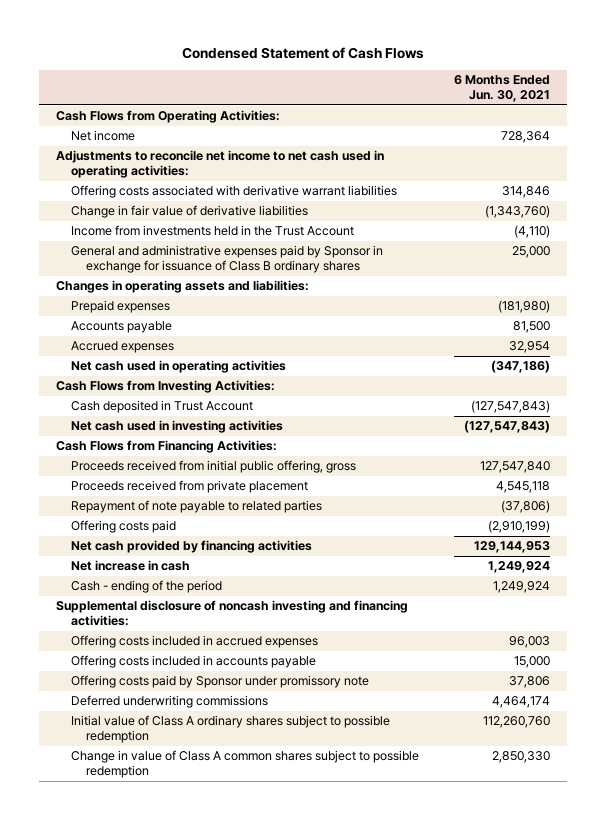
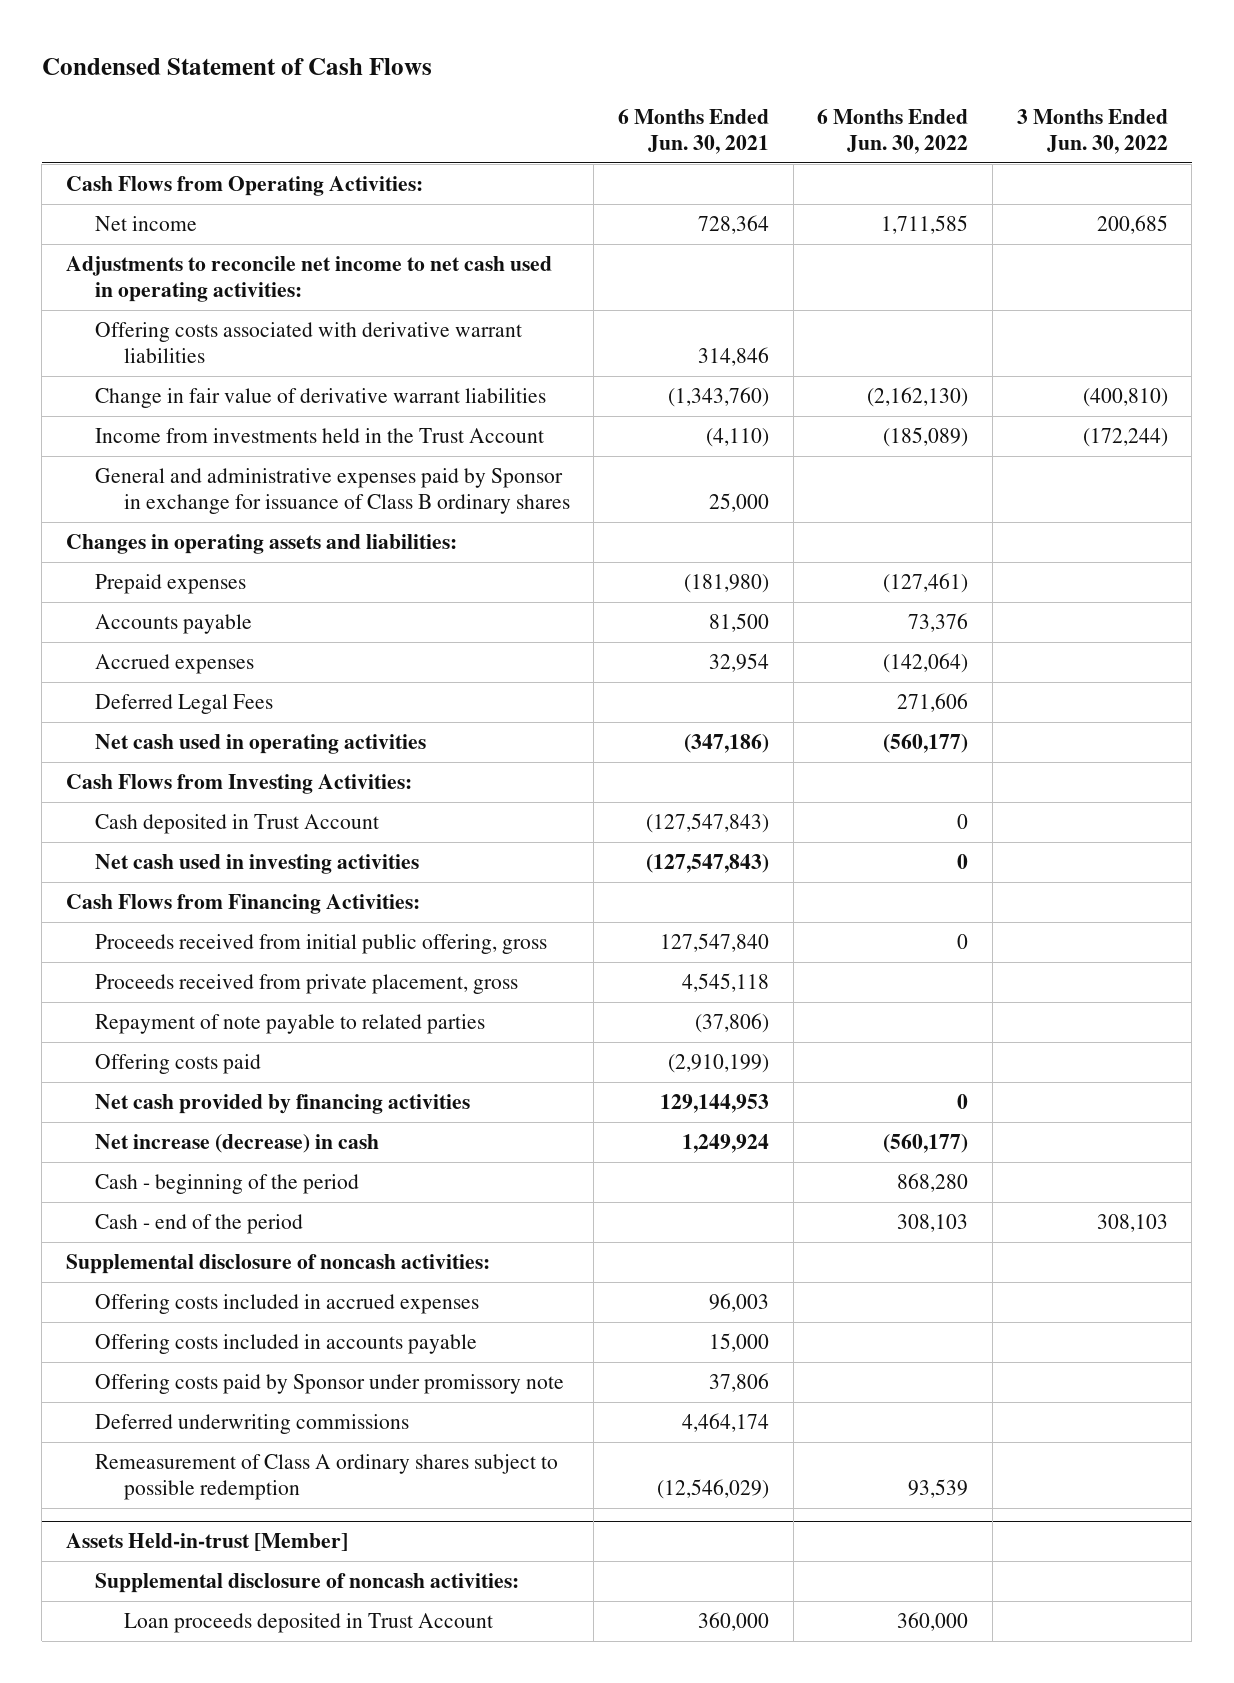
- | 6 Months Ended Jun. 30, 2021
+ | 6 Months Ended Jun. 30, 2021 | 6 Months Ended Jun. 30, 2022 | 3 Months Ended Jun. 30, 2022
- Change in fair value of derivative liabilities | (1,343,760)
+ Change in fair value of derivative warrant liabilities | (1,343,760) | (2,162,130) | (400,810)
+ Deferred Legal Fees | | 271,606 |
- Proceeds received from private placement | 4,545,118
+ Proceeds received from private placement, gross | 4,545,118 | |
- Net increase in cash | 1,249,924
- Cash - ending of the period | 1,249,924
- Supplemental disclosure of noncash investing and financing activities:
+ Net increase (decrease) in cash | 1,249,924 | (560,177) |
+ Cash - beginning of the period | | 868,280 |
+ Cash - end of the period | | 308,103 | 308,103
+ Supplemental disclosure of noncash activities:
- Initial value of Class A ordinary shares subject to possible redemption | 112,260,760
- Change in value of Class A common shares subject to possible redemption | 2,850,330
+ Remeasurement of Class A ordinary shares subject to possible redemption | (12,546,029) | 93,539 |
+ Assets Held-in-trust [Member]
+ Supplemental disclosure of noncash activities:
+ Loan proceeds deposited in Trust Account | 360,000 | 360,000 |

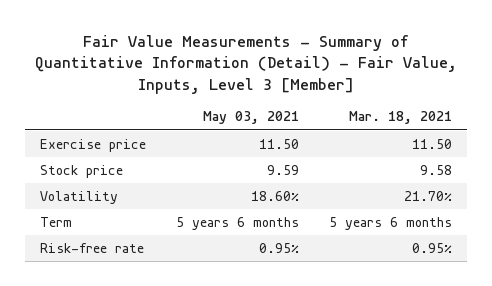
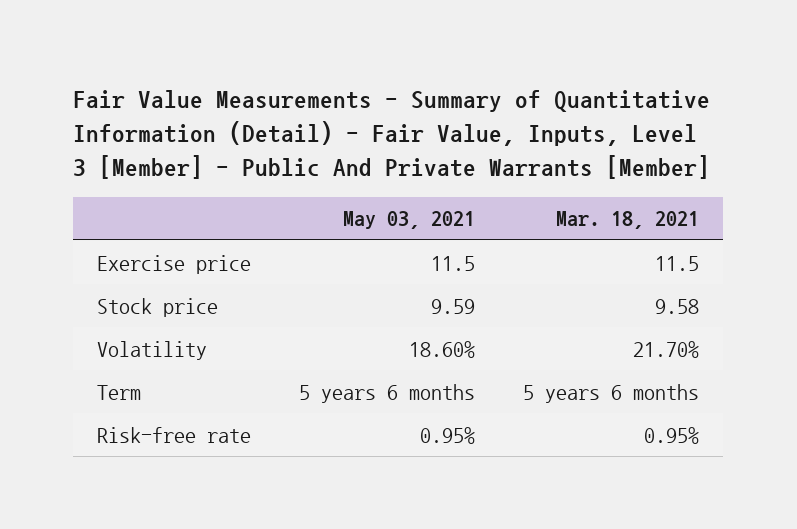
- Fair Value Measurements - Summary of Quantitative Information (Detail) - Fair Value, Inputs, Level 3 [Member]
+ Fair Value Measurements - Summary of Quantitative Information (Detail) - Fair Value, Inputs, Level 3 [Member] - Public And Private Warrants [Member]
- Exercise price | 11.50 | 11.50
+ Exercise price | 11.5 | 11.5

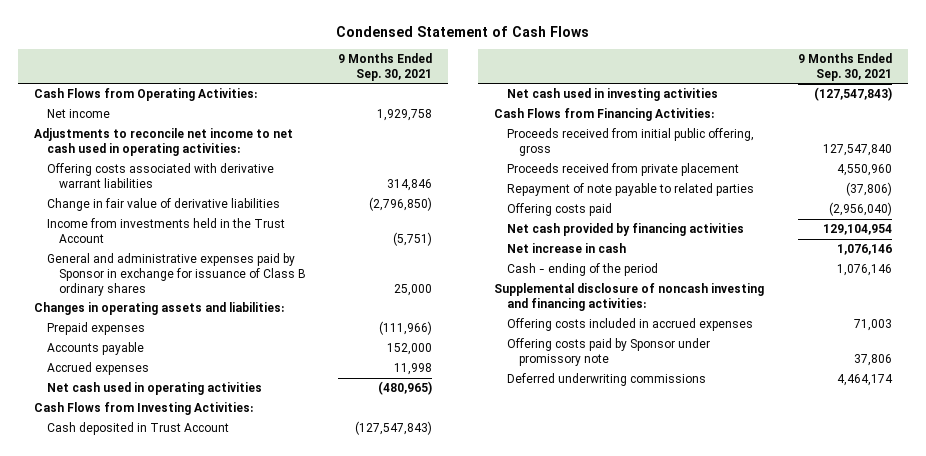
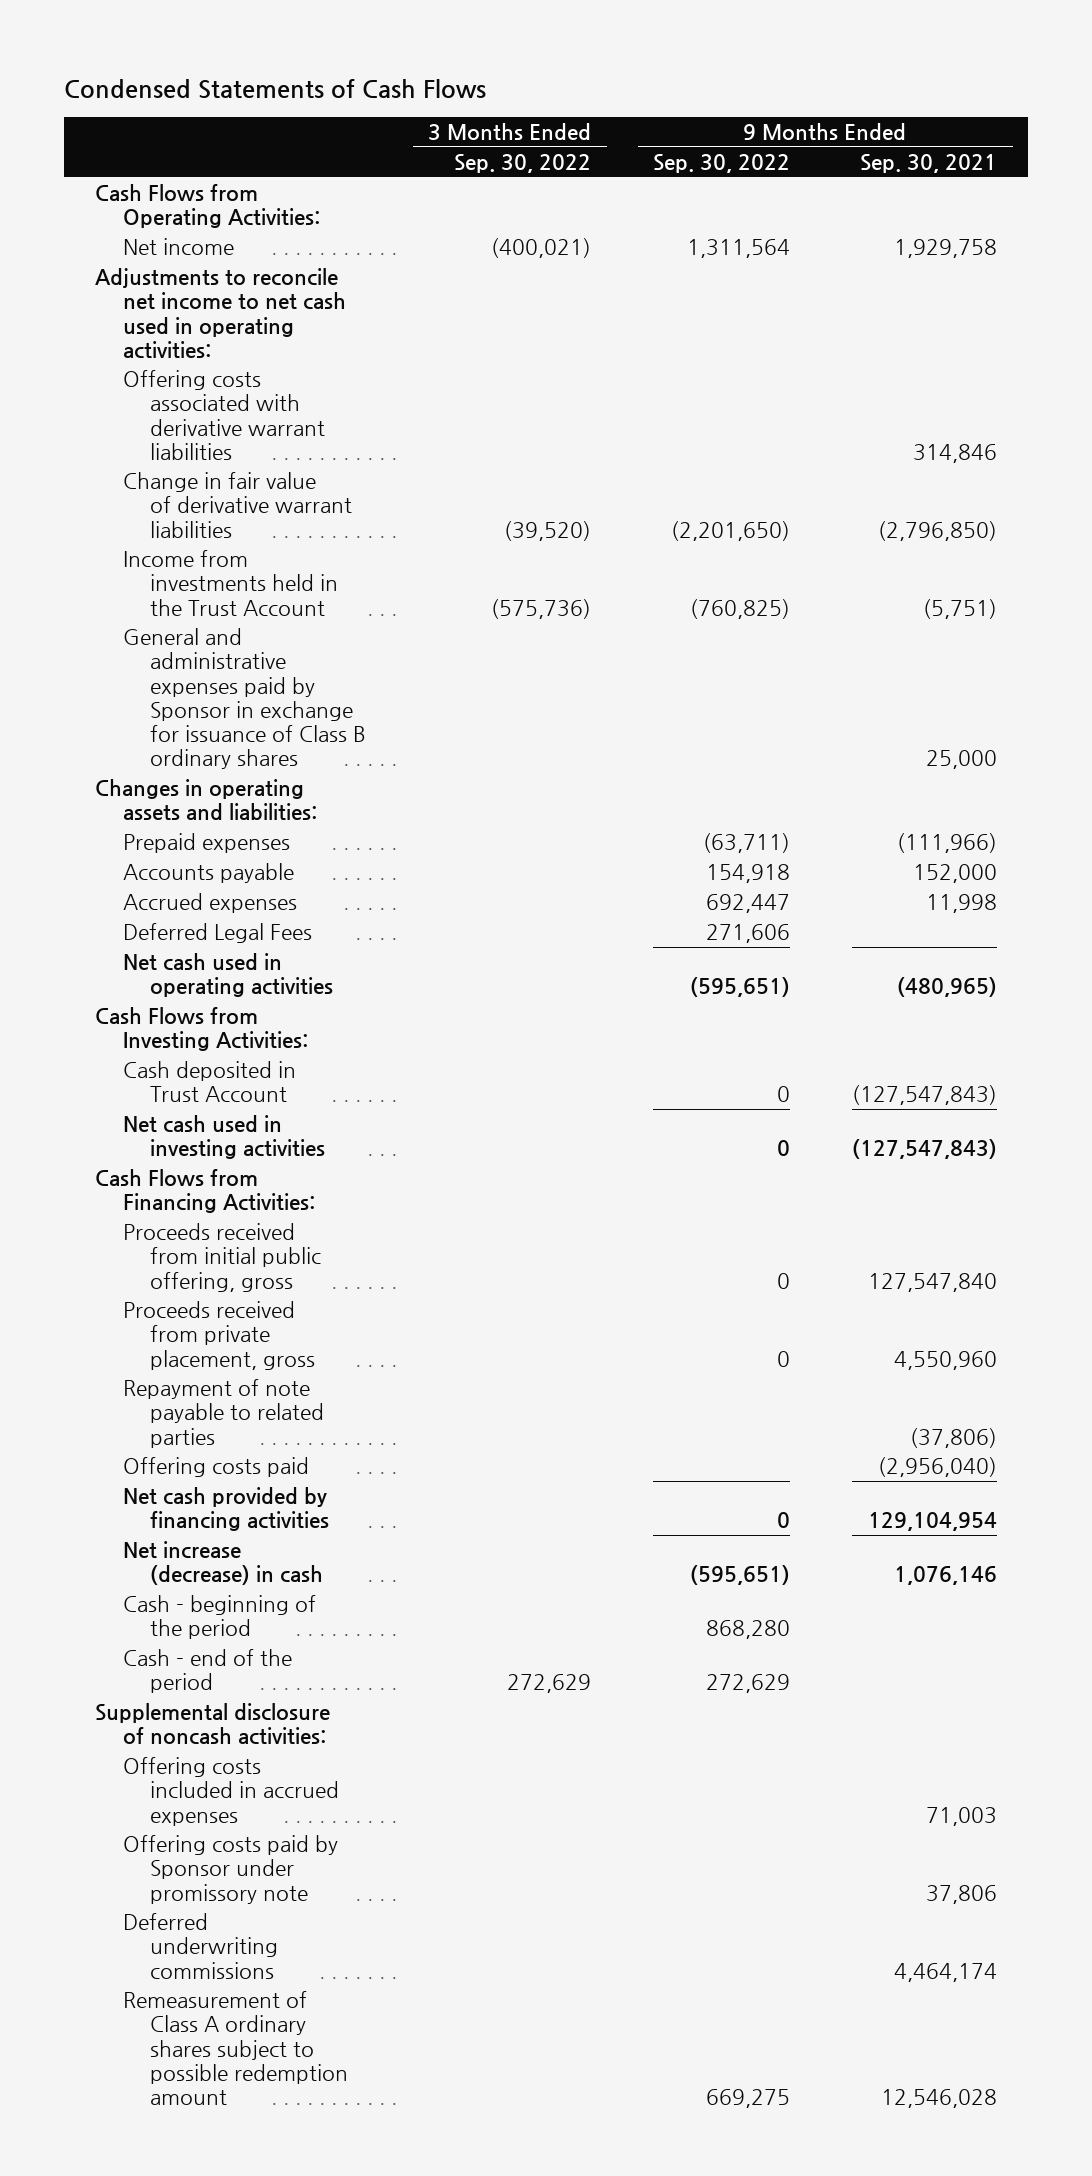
- Condensed Statement of Cash Flows
+ Condensed Statements of Cash Flows
- | 9 Months Ended Sep. 30, 2021
+ | 3 Months Ended Sep. 30, 2022 | 9 Months Ended Sep. 30, 2022 | 9 Months Ended Sep. 30, 2021
- Change in fair value of derivative liabilities | (2,796,850)
+ Change in fair value of derivative warrant liabilities | (39,520) | (2,201,650) | (2,796,850)
+ Deferred Legal Fees | | 271,606 |
- Proceeds received from private placement | 4,550,960
+ Proceeds received from private placement, gross | | 0 | 4,550,960
- Net increase in cash | 1,076,146
- Cash - ending of the period | 1,076,146
- Supplemental disclosure of noncash investing and financing activities:
+ Net increase (decrease) in cash | | (595,651) | 1,076,146
+ Cash - beginning of the period | | 868,280 |
+ Cash - end of the period | 272,629 | 272,629 |
+ Supplemental disclosure of noncash activities:
+ Remeasurement of Class A ordinary shares subject to possible redemption amount | | 669,275 | 12,546,028

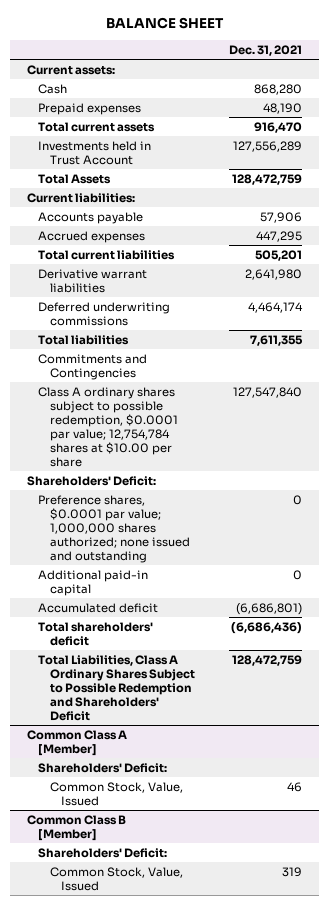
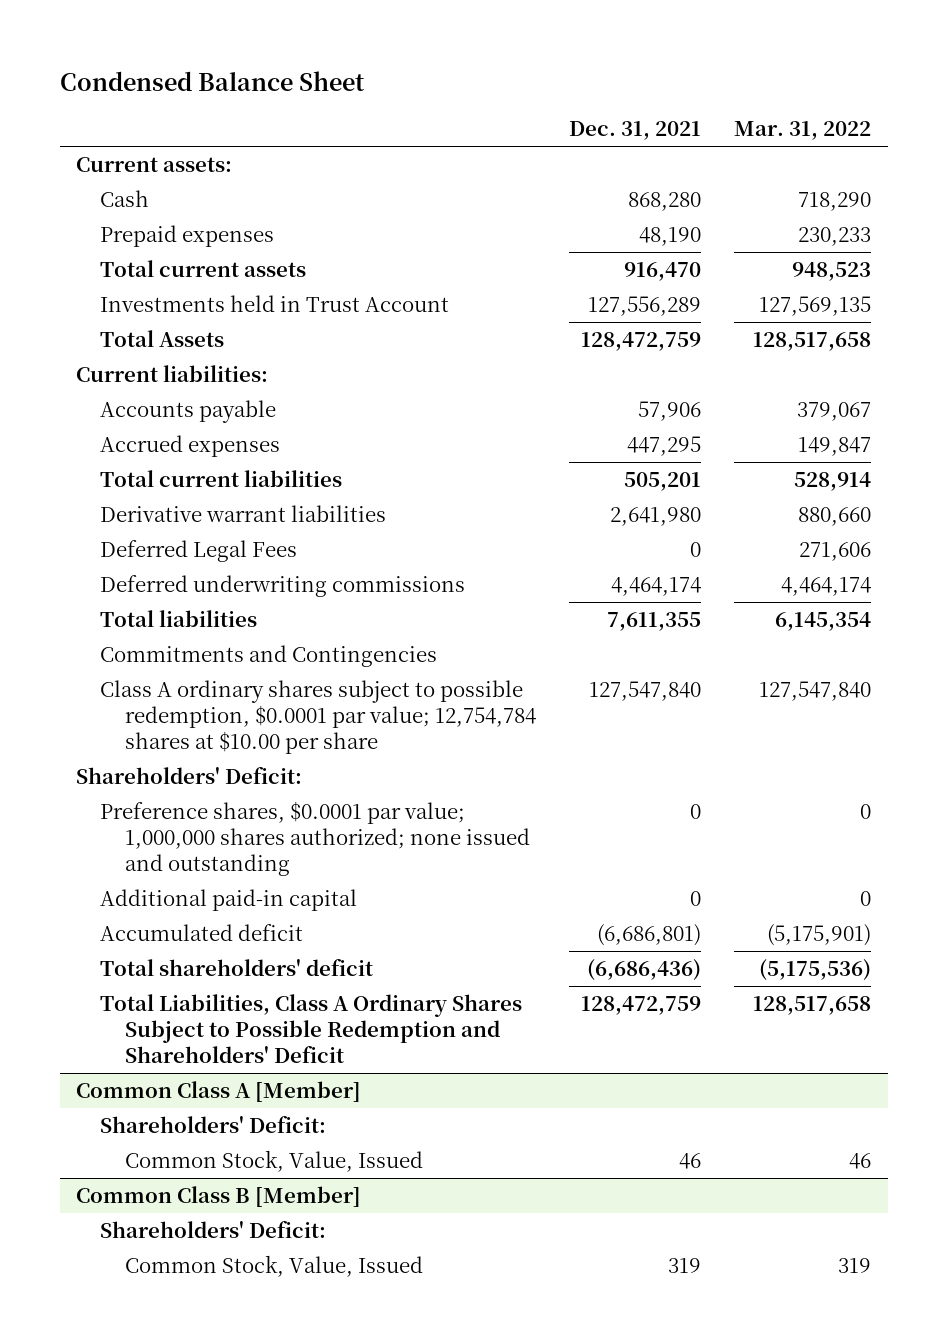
- BALANCE SHEET
+ Condensed Balance Sheet
- | Dec. 31, 2021
+ | Dec. 31, 2021 | Mar. 31, 2022
+ Deferred Legal Fees | 0 | 271,606

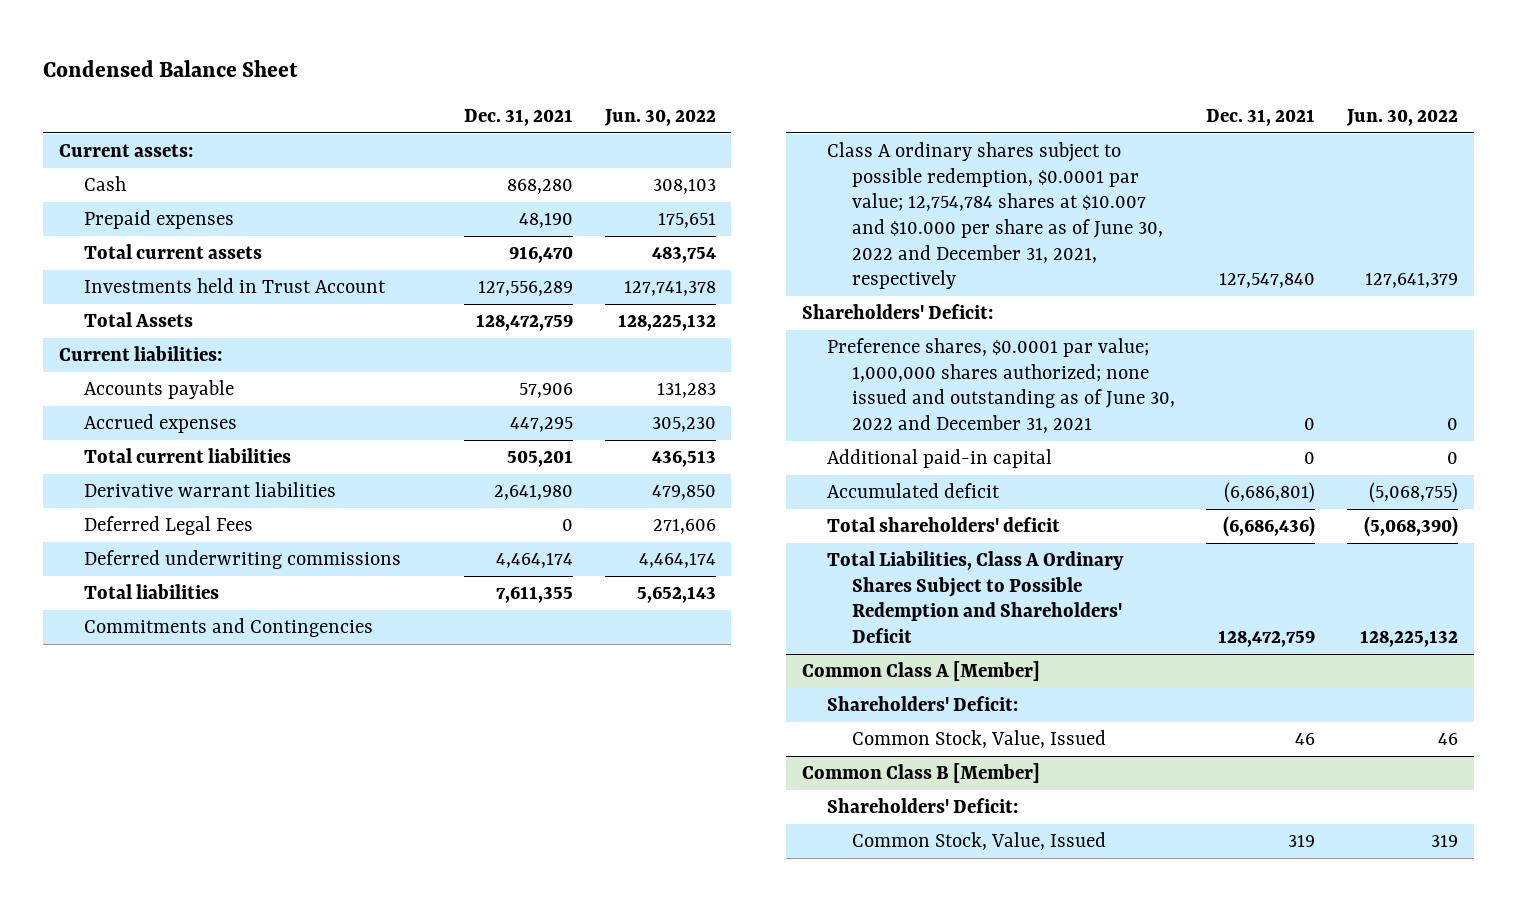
- | Dec. 31, 2021 | Mar. 31, 2022
+ | Dec. 31, 2021 | Jun. 30, 2022
- Class A ordinary shares subject to possible redemption, $0.0001 par value; 12,754,784 shares at $10.00 per share | 127,547,840 | 127,547,840
+ Class A ordinary shares subject to possible redemption, $0.0001 par value; 12,754,784 shares at $10.007 and $10.000 per share as of June 30, 2022 and December 31, 2021, respectively | 127,547,840 | 127,641,379
- Preference shares, $0.0001 par value; 1,000,000 shares authorized; none issued and outstanding | 0 | 0
+ Preference shares, $0.0001 par value; 1,000,000 shares authorized; none issued and outstanding as of June 30, 2022 and December 31, 2021 | 0 | 0

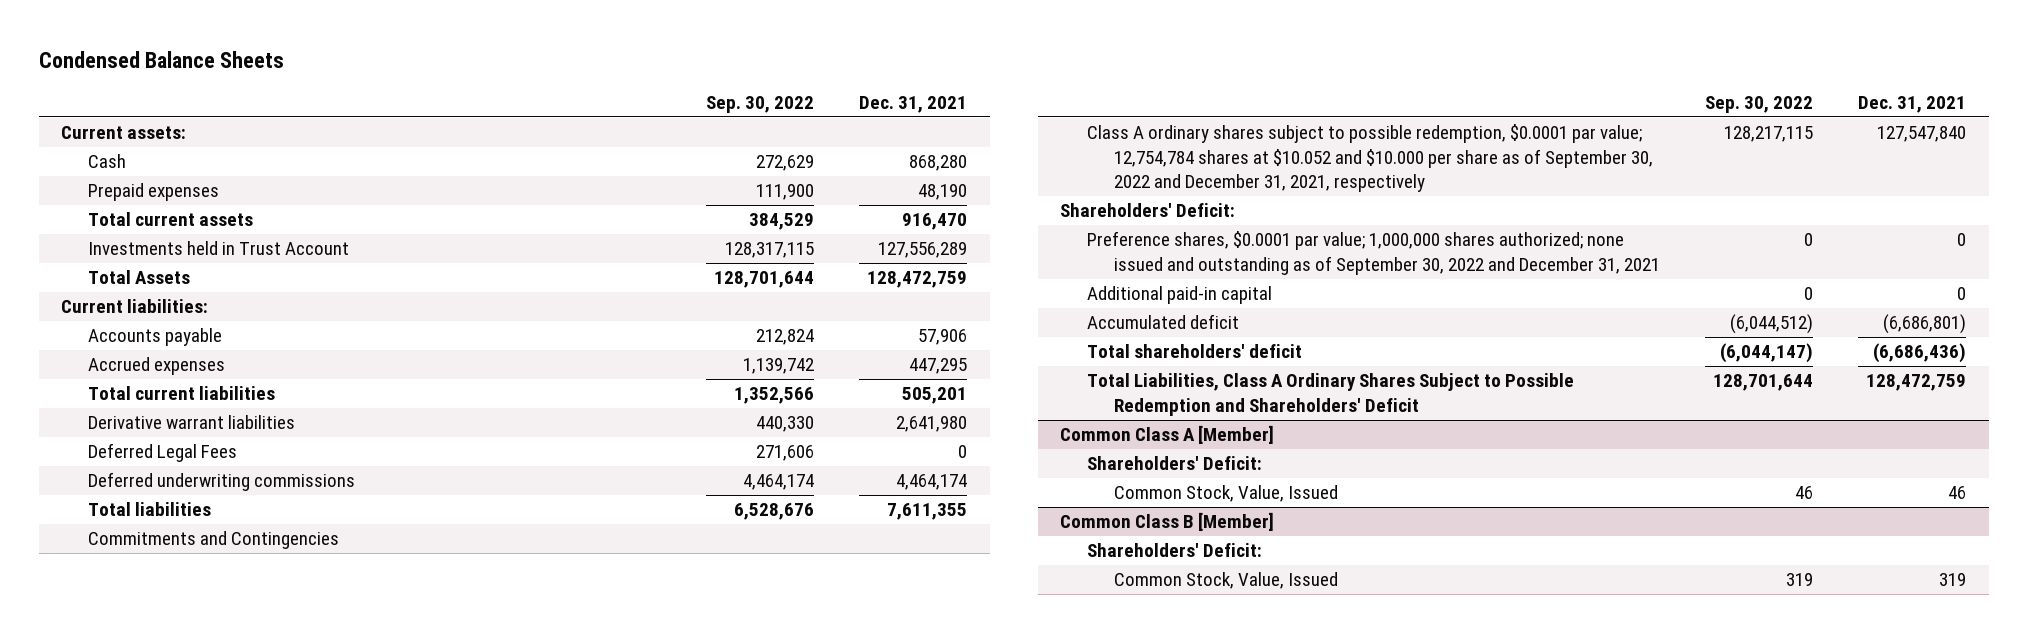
- Condensed Balance Sheet
+ Condensed Balance Sheets
- | Dec. 31, 2021 | Jun. 30, 2022
+ | Sep. 30, 2022 | Dec. 31, 2021
- Class A ordinary shares subject to possible redemption, $0.0001 par value; 12,754,784 shares at $10.007 and $10.000 per share as of June 30, 2022 and December 31, 2021, respectively | 127,547,840 | 127,641,379
+ Class A ordinary shares subject to possible redemption, $0.0001 par value; 12,754,784 shares at $10.052 and $10.000 per share as of September 30, 2022 and December 31, 2021, respectively | 128,217,115 | 127,547,840
- Preference shares, $0.0001 par value; 1,000,000 shares authorized; none issued and outstanding as of June 30, 2022 and December 31, 2021 | 0 | 0
+ Preference shares, $0.0001 par value; 1,000,000 shares authorized; none issued and outstanding as of September 30, 2022 and December 31, 2021 | 0 | 0

